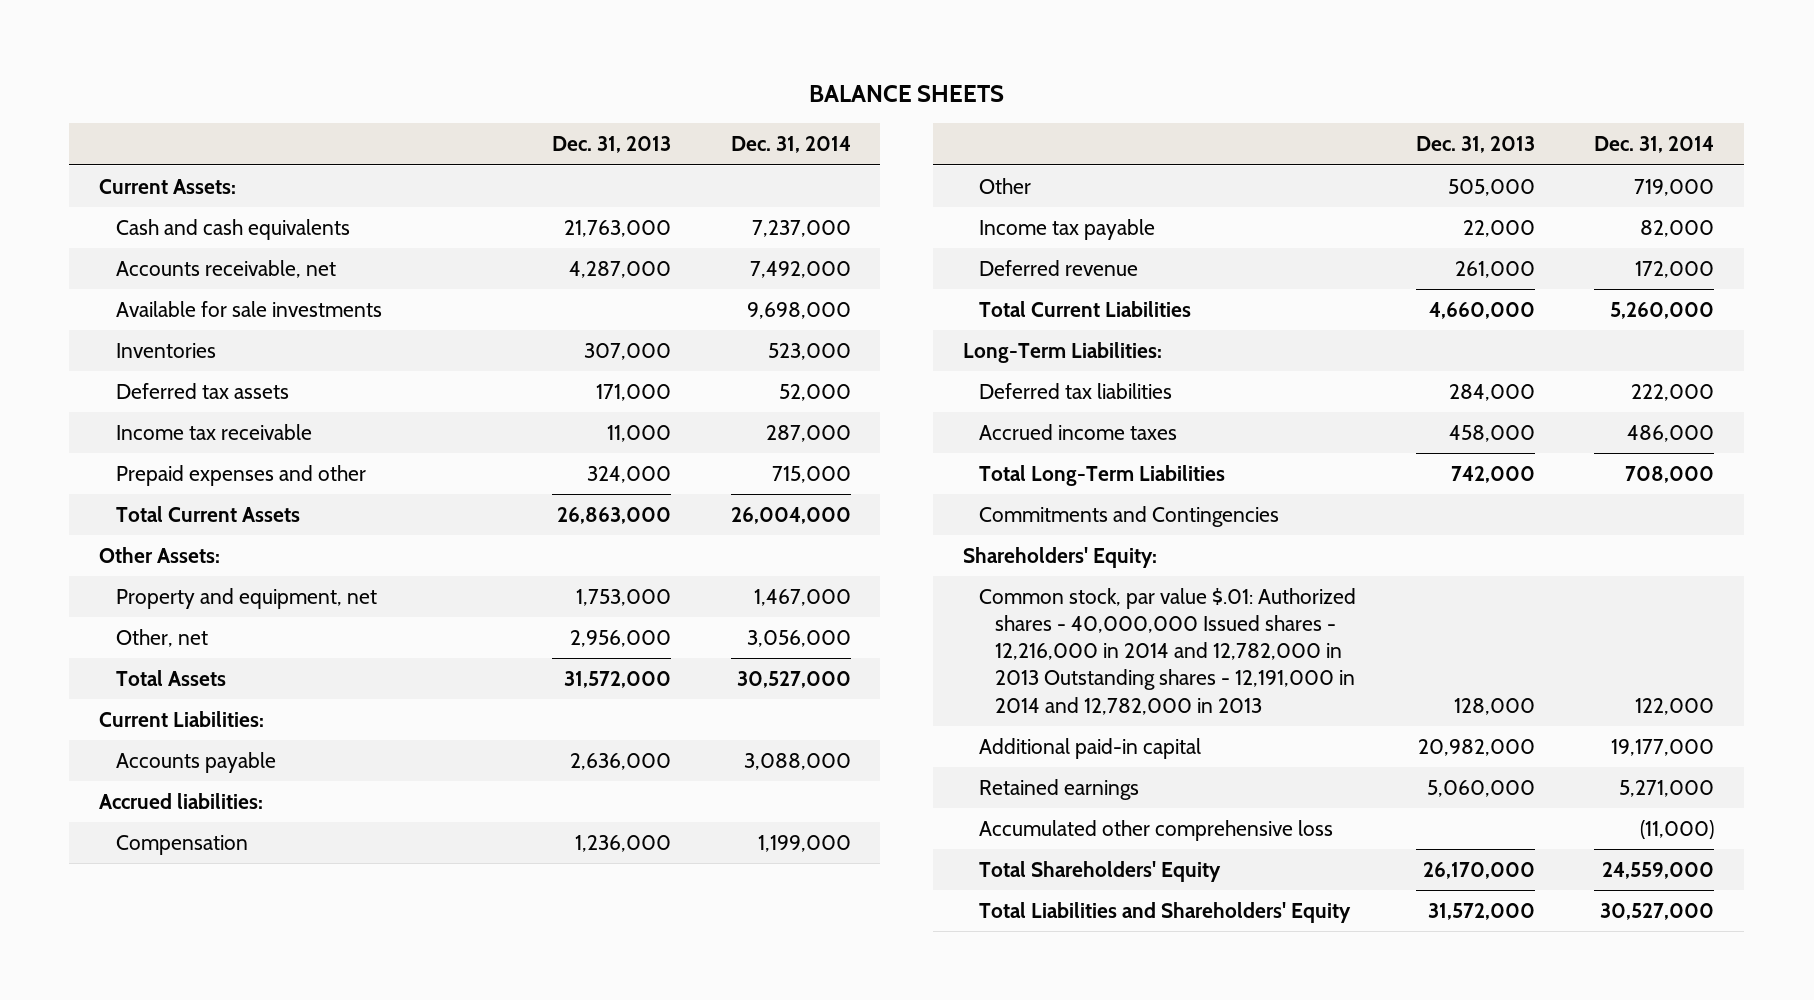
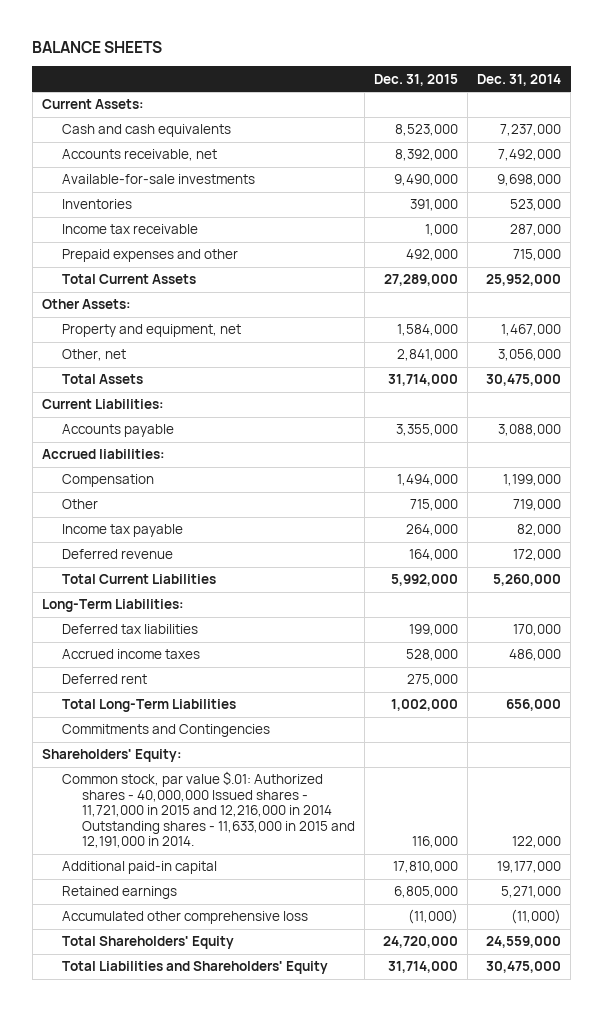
- | Dec. 31, 2013 | Dec. 31, 2014
+ | Dec. 31, 2015 | Dec. 31, 2014
- Available for sale investments | | 9,698,000
+ Available-for-sale investments | 9,490,000 | 9,698,000
- Deferred tax assets | 171,000 | 52,000
- Total Current Assets | 26,863,000 | 26,004,000
+ Total Current Assets | 27,289,000 | 25,952,000
- Total Assets | 31,572,000 | 30,527,000
+ Total Assets | 31,714,000 | 30,475,000
- Deferred tax liabilities | 284,000 | 222,000
+ Deferred tax liabilities | 199,000 | 170,000
- Total Long-Term Liabilities | 742,000 | 708,000
+ Deferred rent | 275,000 |
+ Total Long-Term Liabilities | 1,002,000 | 656,000
- Common stock, par value $.01: Authorized shares - 40,000,000 Issued shares - 12,216,000 in 2014 and 12,782,000 in 2013 Outstanding shares - 12,191,000 in 2014 and 12,782,000 in 2013 | 128,000 | 122,000
+ Common stock, par value $.01: Authorized shares - 40,000,000 Issued shares - 11,721,000 in 2015 and 12,216,000 in 2014 Outstanding shares - 11,633,000 in 2015 and 12,191,000 in 2014. | 116,000 | 122,000
- Total Liabilities and Shareholders' Equity | 31,572,000 | 30,527,000
+ Total Liabilities and Shareholders' Equity | 31,714,000 | 30,475,000

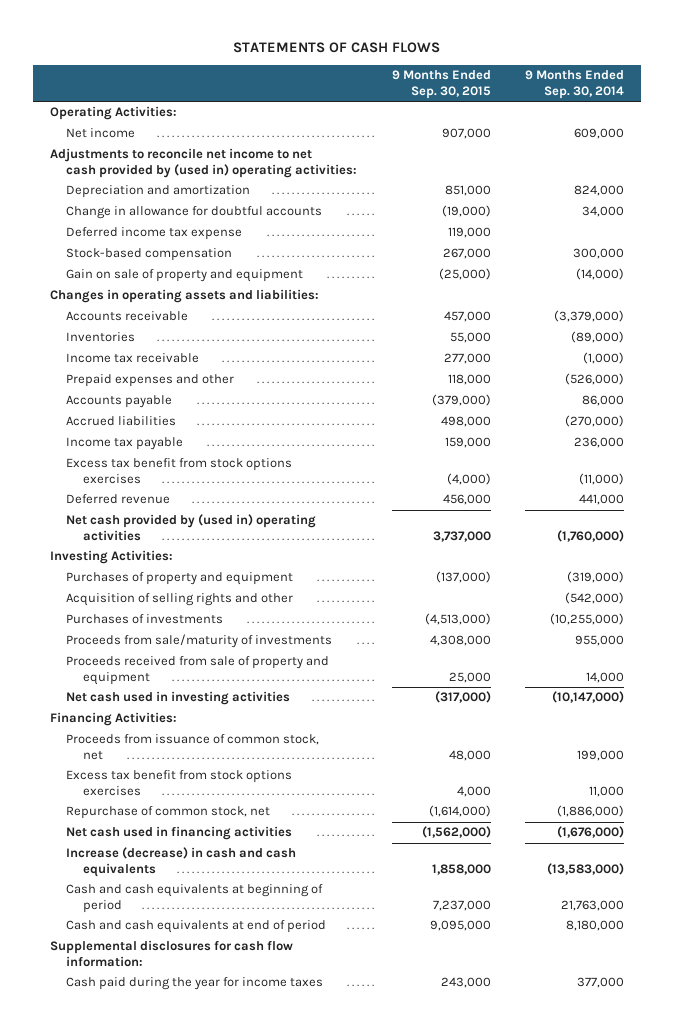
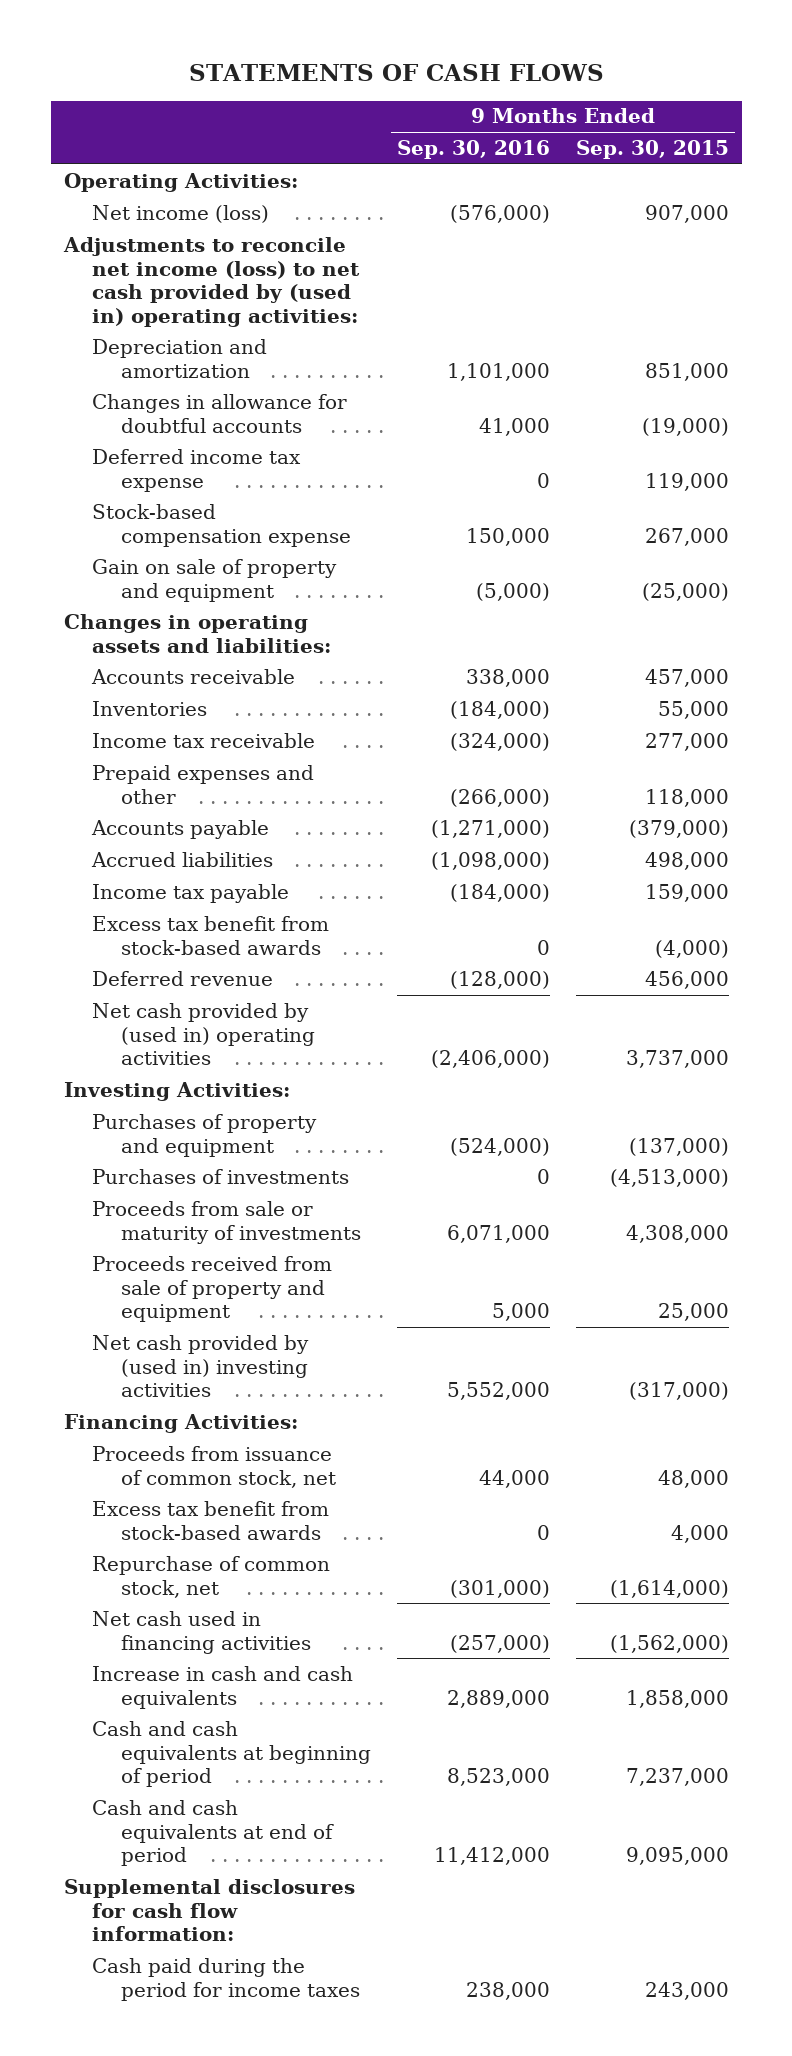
- | 9 Months Ended Sep. 30, 2015 | 9 Months Ended Sep. 30, 2014
+ | 9 Months Ended Sep. 30, 2016 | 9 Months Ended Sep. 30, 2015
- Net income | 907,000 | 609,000
- Adjustments to reconcile net income to net cash provided by (used in) operating activities:
+ Net income (loss) | (576,000) | 907,000
+ Adjustments to reconcile net income (loss) to net cash provided by (used in) operating activities:
- Change in allowance for doubtful accounts | (19,000) | 34,000
+ Changes in allowance for doubtful accounts | 41,000 | (19,000)
- Stock-based compensation | 267,000 | 300,000
+ Stock-based compensation expense | 150,000 | 267,000
- Excess tax benefit from stock options exercises | (4,000) | (11,000)
+ Excess tax benefit from stock-based awards | 0 | (4,000)
- Acquisition of selling rights and other | | (542,000)
- Proceeds from sale/maturity of investments | 4,308,000 | 955,000
+ Proceeds from sale or maturity of investments | 6,071,000 | 4,308,000
- Net cash used in investing activities | (317,000) | (10,147,000)
+ Net cash provided by (used in) investing activities | 5,552,000 | (317,000)
- Excess tax benefit from stock options exercises | 4,000 | 11,000
+ Excess tax benefit from stock-based awards | 0 | 4,000
- Increase (decrease) in cash and cash equivalents | 1,858,000 | (13,583,000)
+ Increase in cash and cash equivalents | 2,889,000 | 1,858,000
- Cash paid during the year for income taxes | 243,000 | 377,000
+ Cash paid during the period for income taxes | 238,000 | 243,000

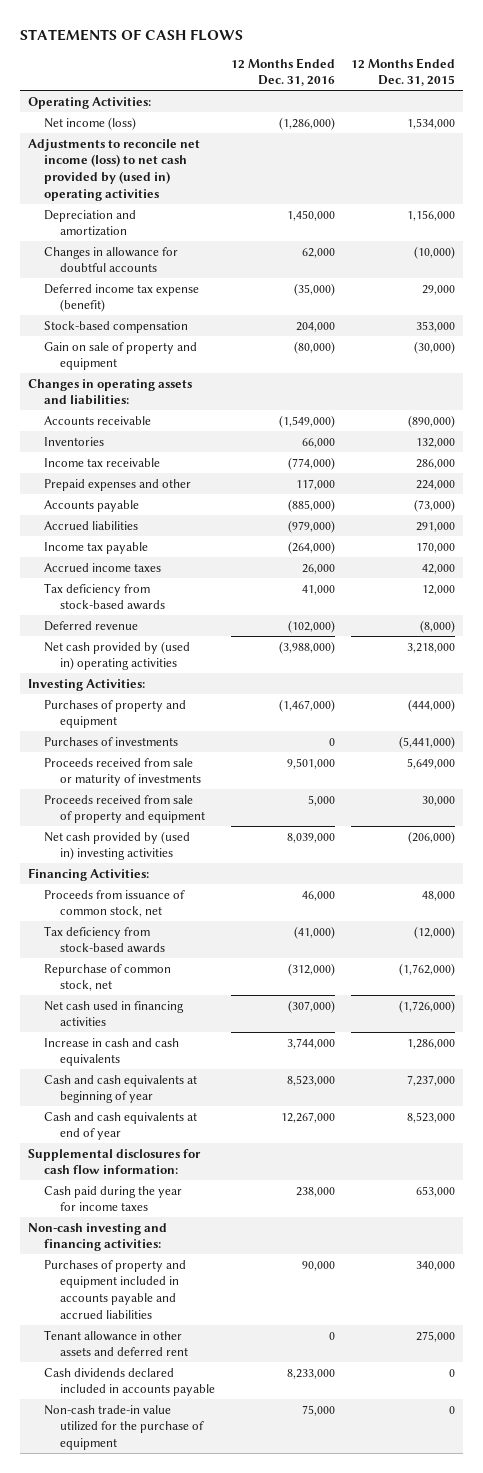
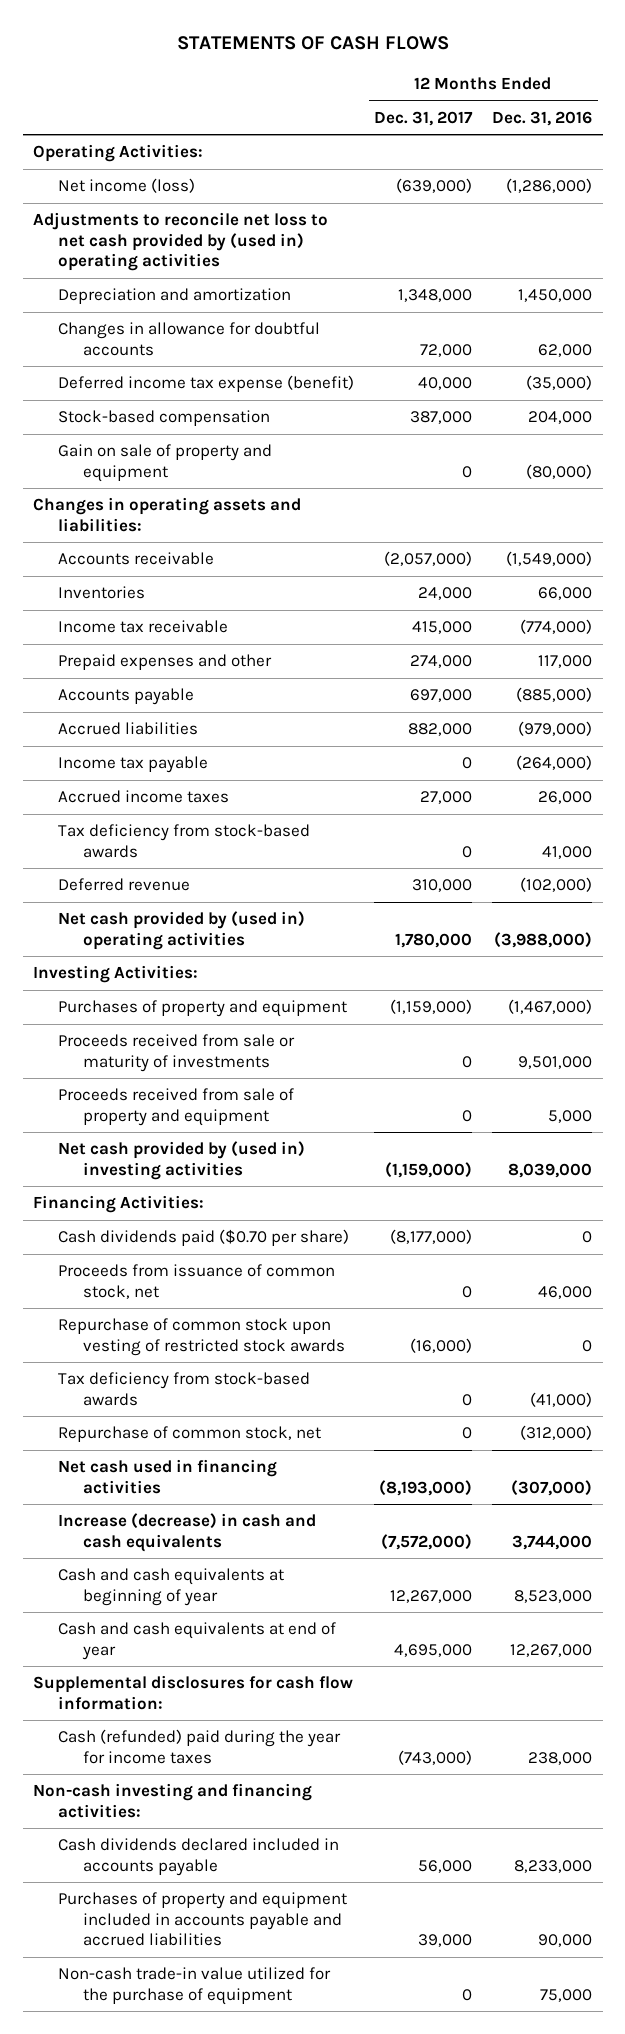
- | 12 Months Ended Dec. 31, 2016 | 12 Months Ended Dec. 31, 2015
+ | 12 Months Ended Dec. 31, 2017 | 12 Months Ended Dec. 31, 2016
- Adjustments to reconcile net income (loss) to net cash provided by (used in) operating activities
+ Adjustments to reconcile net loss to net cash provided by (used in) operating activities
- Purchases of investments | 0 | (5,441,000)
+ Cash dividends paid ($0.70 per share) | (8,177,000) | 0
+ Repurchase of common stock upon vesting of restricted stock awards | (16,000) | 0
- Increase in cash and cash equivalents | 3,744,000 | 1,286,000
+ Increase (decrease) in cash and cash equivalents | (7,572,000) | 3,744,000
- Cash paid during the year for income taxes | 238,000 | 653,000
+ Cash (refunded) paid during the year for income taxes | (743,000) | 238,000
- Tenant allowance in other assets and deferred rent | 0 | 275,000
moved down: Purchases of property and equipment included in accounts payable and accrued liabilities | 39,000 | 90,000

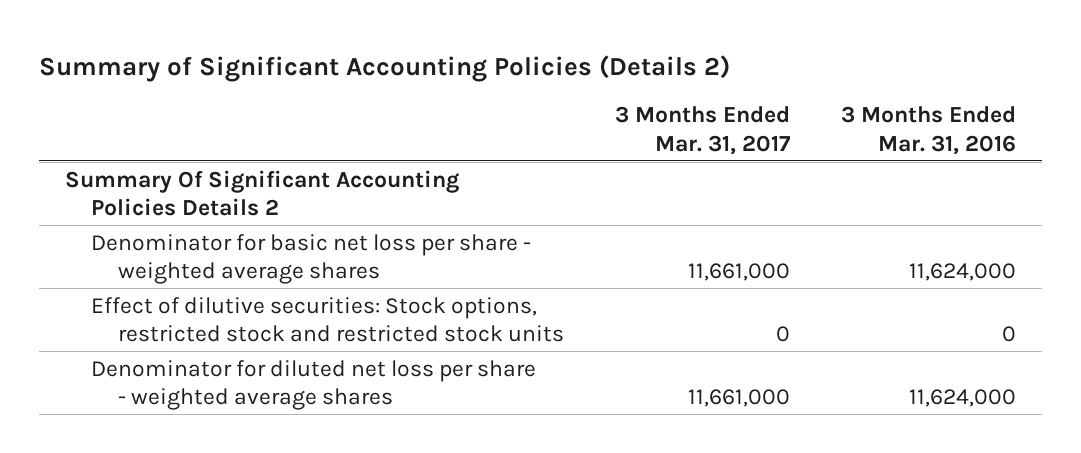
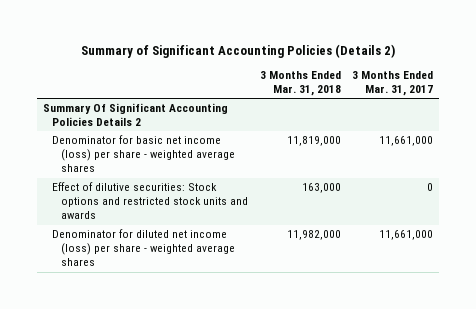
- | 3 Months Ended Mar. 31, 2017 | 3 Months Ended Mar. 31, 2016
+ | 3 Months Ended Mar. 31, 2018 | 3 Months Ended Mar. 31, 2017
- Denominator for basic net loss per share - weighted average shares | 11,661,000 | 11,624,000
- Effect of dilutive securities: Stock options, restricted stock and restricted stock units | 0 | 0
- Denominator for diluted net loss per share - weighted average shares | 11,661,000 | 11,624,000
+ Denominator for basic net income (loss) per share - weighted average shares | 11,819,000 | 11,661,000
+ Effect of dilutive securities: Stock options and restricted stock units and awards | 163,000 | 0
+ Denominator for diluted net income (loss) per share - weighted average shares | 11,982,000 | 11,661,000

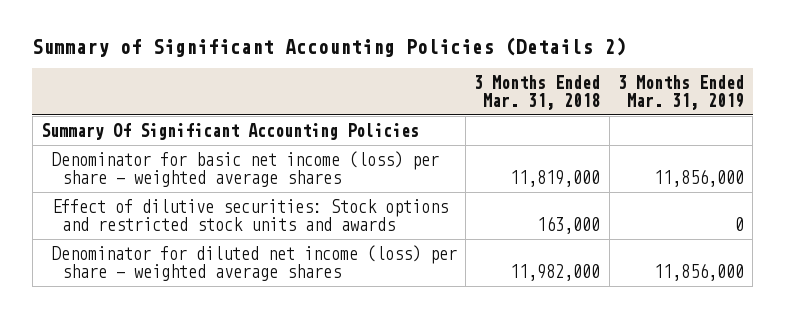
- | 3 Months Ended Mar. 31, 2018 | 3 Months Ended Mar. 31, 2017
+ | 3 Months Ended Mar. 31, 2018 | 3 Months Ended Mar. 31, 2019
- Summary Of Significant Accounting Policies Details 2
+ Summary Of Significant Accounting Policies

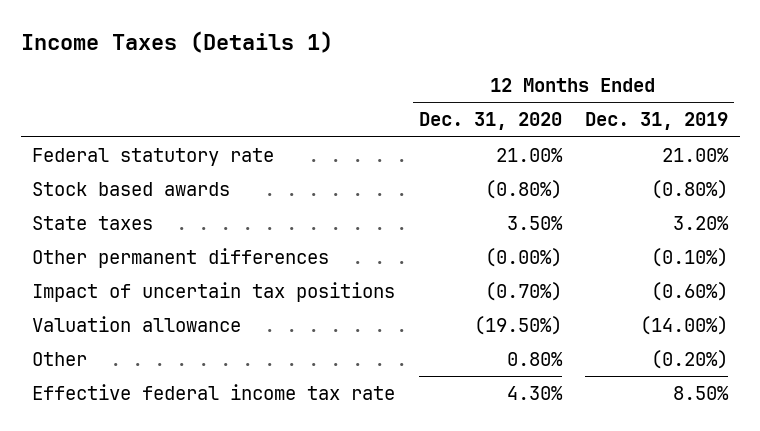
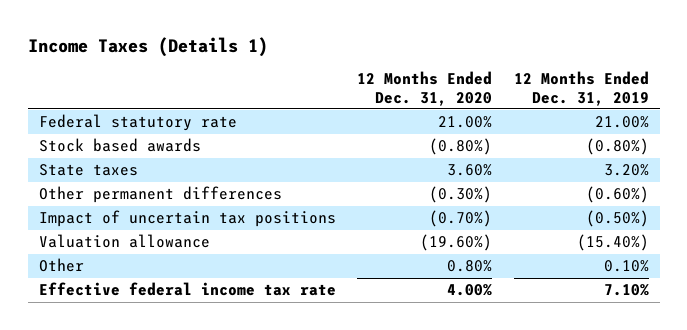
- State taxes | 3.50% | 3.20%
- Other permanent differences | (0.00%) | (0.10%)
- Impact of uncertain tax positions | (0.70%) | (0.60%)
- Valuation allowance | (19.50%) | (14.00%)
- Other | 0.80% | (0.20%)
- Effective federal income tax rate | 4.30% | 8.50%
+ State taxes | 3.60% | 3.20%
+ Other permanent differences | (0.30%) | (0.60%)
+ Impact of uncertain tax positions | (0.70%) | (0.50%)
+ Valuation allowance | (19.60%) | (15.40%)
+ Other | 0.80% | 0.10%
+ Effective federal income tax rate | 4.00% | 7.10%

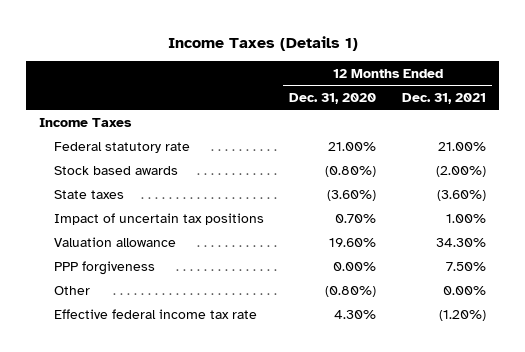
- | 12 Months Ended Dec. 31, 2020 | 12 Months Ended Dec. 31, 2019
+ | 12 Months Ended Dec. 31, 2020 | 12 Months Ended Dec. 31, 2021
+ Income Taxes
- State taxes | 3.60% | 3.20%
- Other permanent differences | (0.30%) | (0.60%)
- Impact of uncertain tax positions | (0.70%) | (0.50%)
- Valuation allowance | (19.60%) | (15.40%)
- Other | 0.80% | 0.10%
- Effective federal income tax rate | 4.00% | 7.10%
+ State taxes | (3.60%) | (3.60%)
+ Impact of uncertain tax positions | 0.70% | 1.00%
+ Valuation allowance | 19.60% | 34.30%
+ PPP forgiveness | 0.00% | 7.50%
+ Other | (0.80%) | 0.00%
+ Effective federal income tax rate | 4.30% | (1.20%)

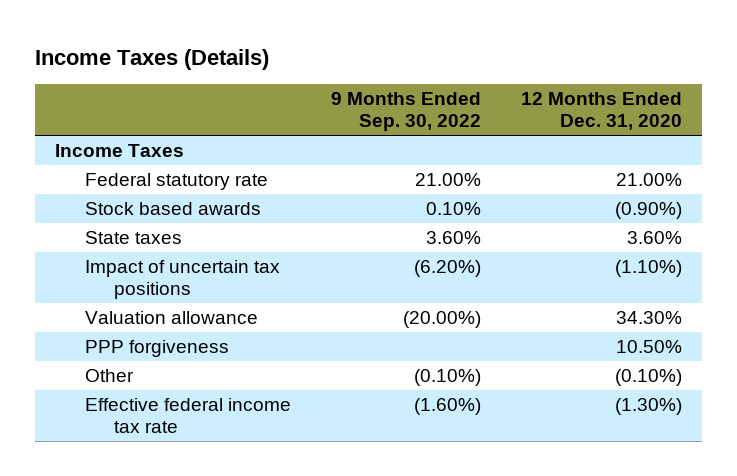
- Income Taxes (Details 1)
+ Income Taxes (Details)
- | 12 Months Ended Dec. 31, 2020 | 12 Months Ended Dec. 31, 2021
+ | 9 Months Ended Sep. 30, 2022 | 12 Months Ended Dec. 31, 2020
- Stock based awards | (0.80%) | (2.00%)
- State taxes | (3.60%) | (3.60%)
- Impact of uncertain tax positions | 0.70% | 1.00%
- Valuation allowance | 19.60% | 34.30%
- PPP forgiveness | 0.00% | 7.50%
- Other | (0.80%) | 0.00%
- Effective federal income tax rate | 4.30% | (1.20%)
+ Stock based awards | 0.10% | (0.90%)
+ State taxes | 3.60% | 3.60%
+ Impact of uncertain tax positions | (6.20%) | (1.10%)
+ Valuation allowance | (20.00%) | 34.30%
+ PPP forgiveness | | 10.50%
+ Other | (0.10%) | (0.10%)
+ Effective federal income tax rate | (1.60%) | (1.30%)

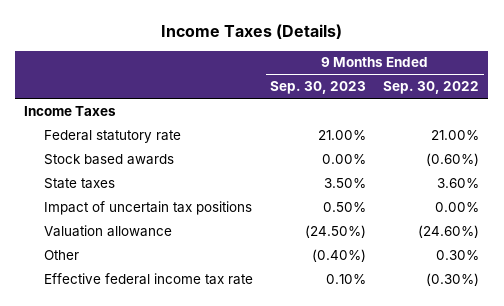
- | 9 Months Ended Sep. 30, 2022 | 12 Months Ended Dec. 31, 2020
+ | 9 Months Ended Sep. 30, 2023 | 9 Months Ended Sep. 30, 2022
- Stock based awards | 0.10% | (0.90%)
+ Stock based awards | 0.00% | (0.60%)
- Impact of uncertain tax positions | (6.20%) | (1.10%)
- Valuation allowance | (20.00%) | 34.30%
- PPP forgiveness | | 10.50%
- Other | (0.10%) | (0.10%)
- Effective federal income tax rate | (1.60%) | (1.30%)
+ Impact of uncertain tax positions | 0.50% | 0.00%
+ Valuation allowance | (24.50%) | (24.60%)
+ Other | (0.40%) | 0.30%
+ Effective federal income tax rate | 0.10% | (0.30%)

